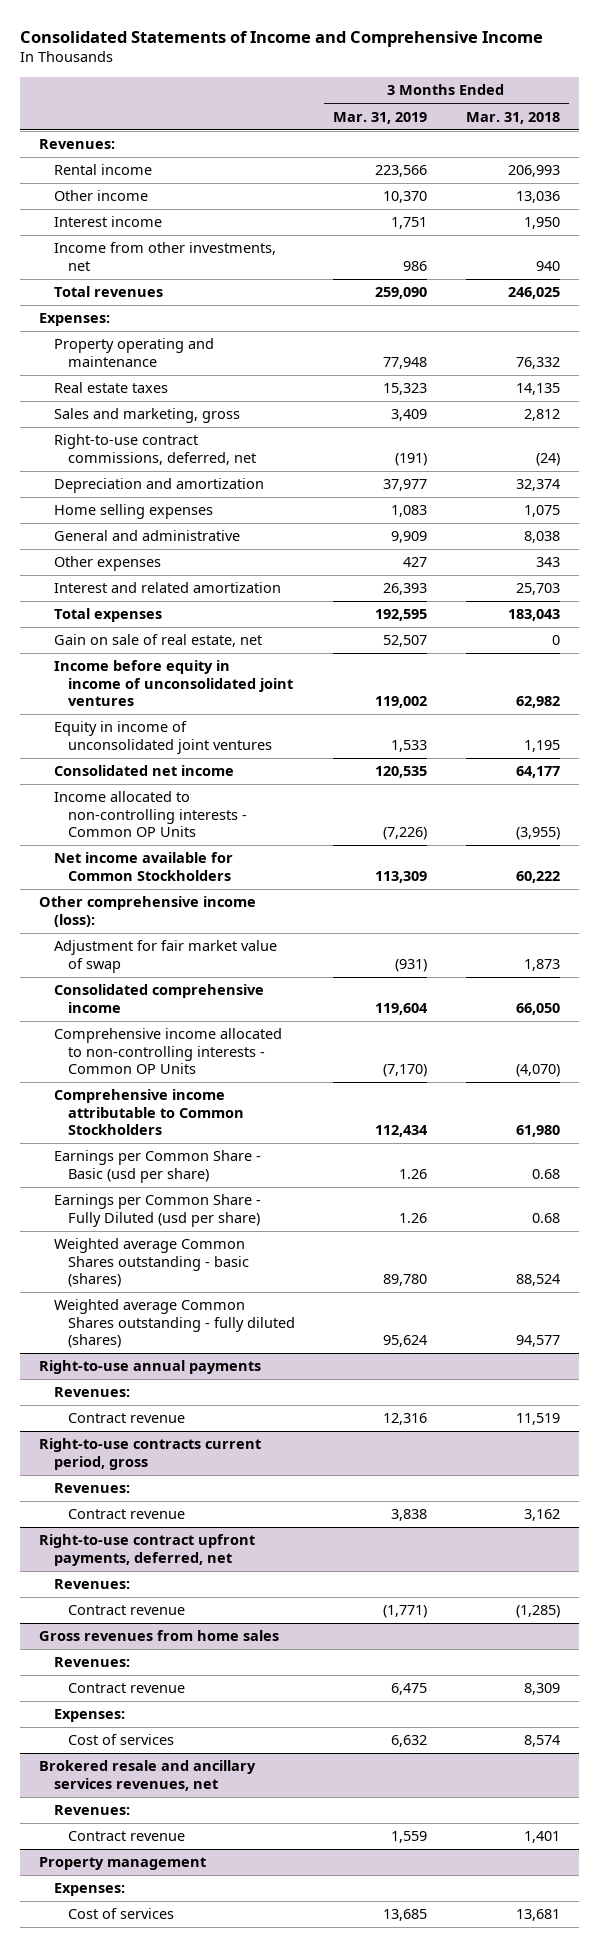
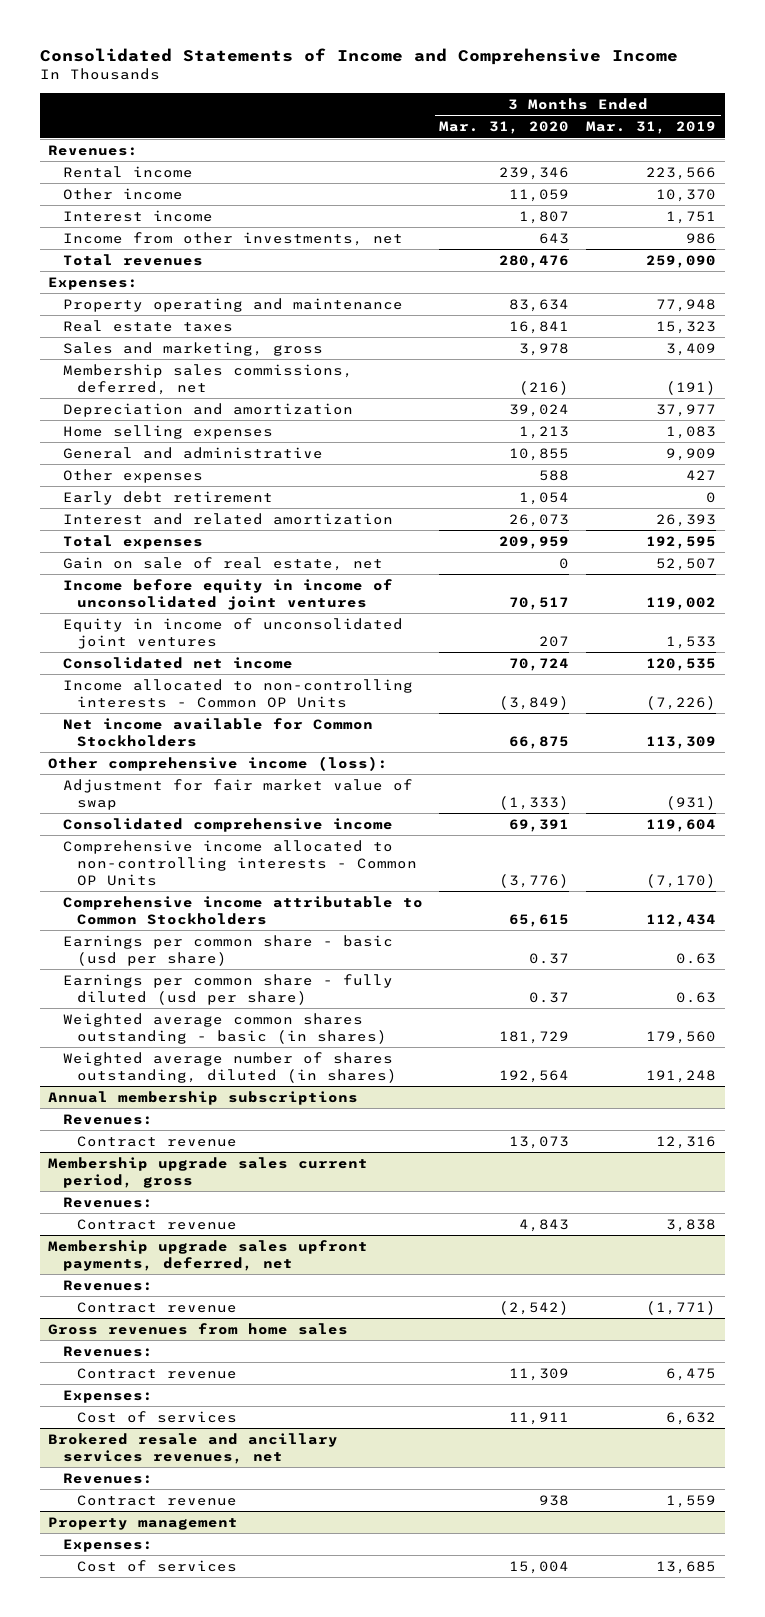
- | 3 Months Ended Mar. 31, 2019 | 3 Months Ended Mar. 31, 2018
+ | 3 Months Ended Mar. 31, 2020 | 3 Months Ended Mar. 31, 2019
- Right-to-use contract commissions, deferred, net | (191) | (24)
+ Membership sales commissions, deferred, net | (216) | (191)
+ Early debt retirement | 1,054 | 0
- Earnings per Common Share - Basic (usd per share) | 1.26 | 0.68
- Earnings per Common Share - Fully Diluted (usd per share) | 1.26 | 0.68
- Weighted average Common Shares outstanding - basic (shares) | 89,780 | 88,524
- Weighted average Common Shares outstanding - fully diluted (shares) | 95,624 | 94,577
- Right-to-use annual payments
+ Earnings per common share - basic (usd per share) | 0.37 | 0.63
+ Earnings per common share - fully diluted (usd per share) | 0.37 | 0.63
+ Weighted average common shares outstanding - basic (in shares) | 181,729 | 179,560
+ Weighted average number of shares outstanding, diluted (in shares) | 192,564 | 191,248
+ Annual membership subscriptions
- Right-to-use contracts current period, gross
+ Membership upgrade sales current period, gross
- Right-to-use contract upfront payments, deferred, net
+ Membership upgrade sales upfront payments, deferred, net

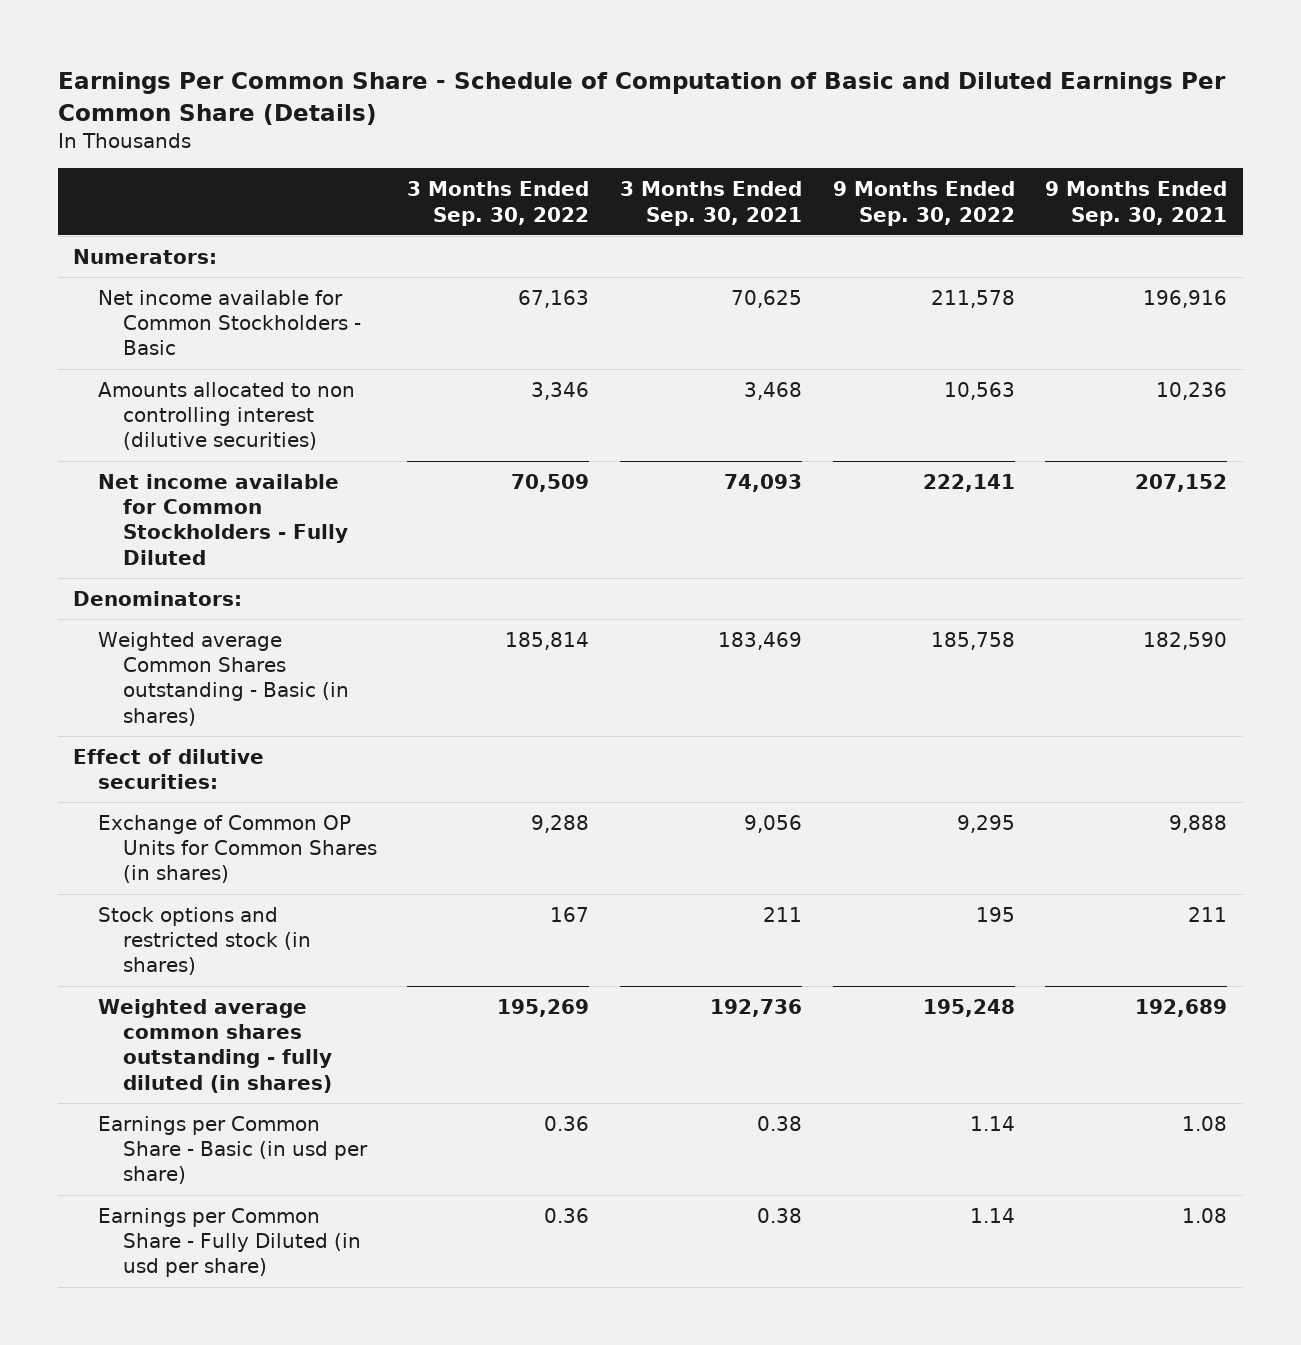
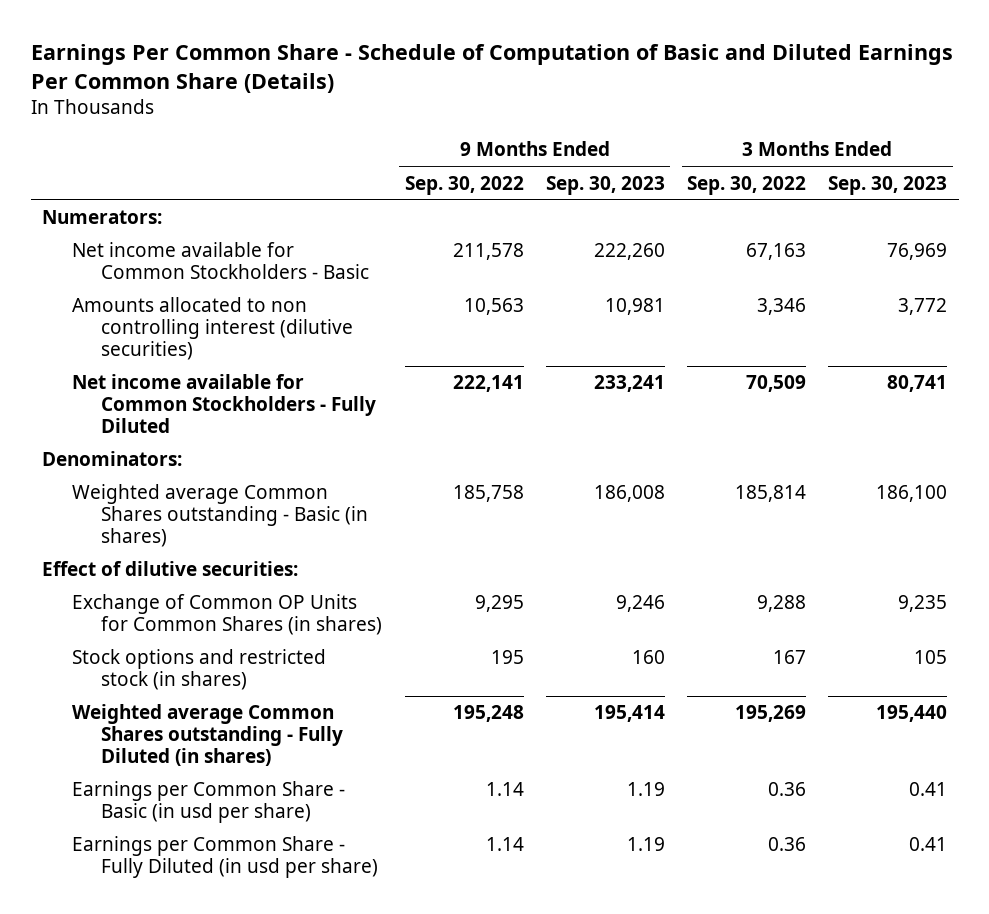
- | 3 Months Ended Sep. 30, 2022 | 3 Months Ended Sep. 30, 2021 | 9 Months Ended Sep. 30, 2022 | 9 Months Ended Sep. 30, 2021
+ | 9 Months Ended Sep. 30, 2022 | 9 Months Ended Sep. 30, 2023 | 3 Months Ended Sep. 30, 2022 | 3 Months Ended Sep. 30, 2023
- Weighted average common shares outstanding - fully diluted (in shares) | 195,269 | 192,736 | 195,248 | 192,689
+ Weighted average Common Shares outstanding - Fully Diluted (in shares) | 195,248 | 195,414 | 195,269 | 195,440

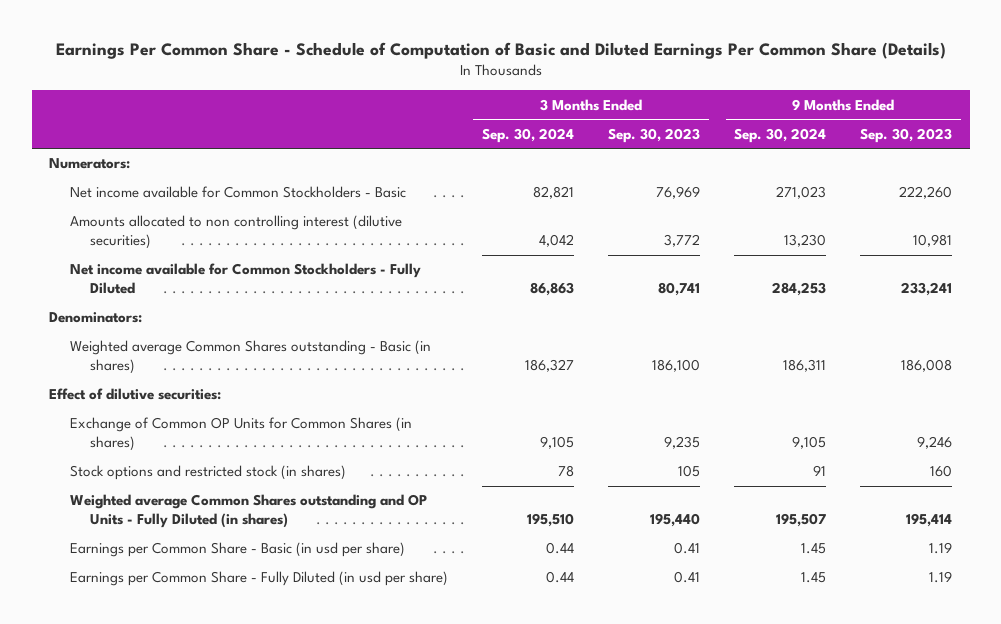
- | 9 Months Ended Sep. 30, 2022 | 9 Months Ended Sep. 30, 2023 | 3 Months Ended Sep. 30, 2022 | 3 Months Ended Sep. 30, 2023
+ | 3 Months Ended Sep. 30, 2024 | 3 Months Ended Sep. 30, 2023 | 9 Months Ended Sep. 30, 2024 | 9 Months Ended Sep. 30, 2023
- Weighted average Common Shares outstanding - Fully Diluted (in shares) | 195,248 | 195,414 | 195,269 | 195,440
+ Weighted average Common Shares outstanding and OP Units - Fully Diluted (in shares) | 195,510 | 195,440 | 195,507 | 195,414

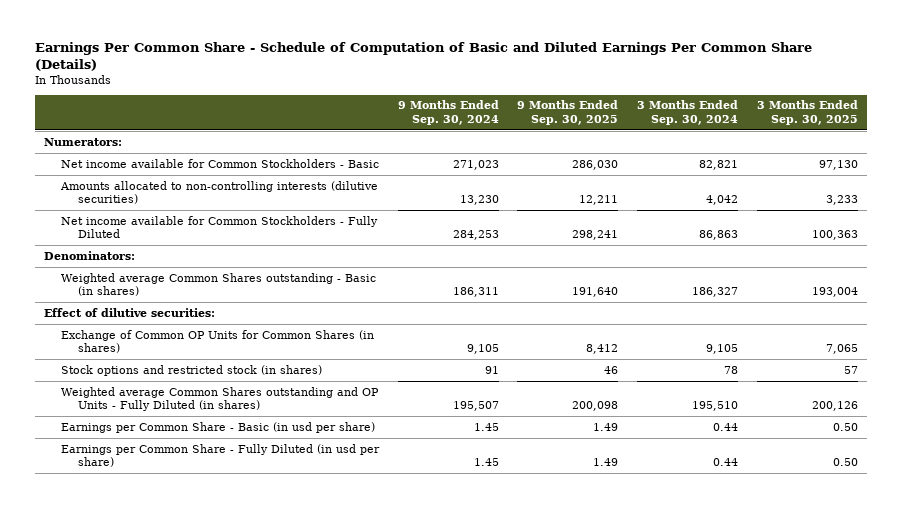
- | 3 Months Ended Sep. 30, 2024 | 3 Months Ended Sep. 30, 2023 | 9 Months Ended Sep. 30, 2024 | 9 Months Ended Sep. 30, 2023
+ | 9 Months Ended Sep. 30, 2024 | 9 Months Ended Sep. 30, 2025 | 3 Months Ended Sep. 30, 2024 | 3 Months Ended Sep. 30, 2025
- Amounts allocated to non controlling interest (dilutive securities) | 4,042 | 3,772 | 13,230 | 10,981
+ Amounts allocated to non-controlling interests (dilutive securities) | 13,230 | 12,211 | 4,042 | 3,233

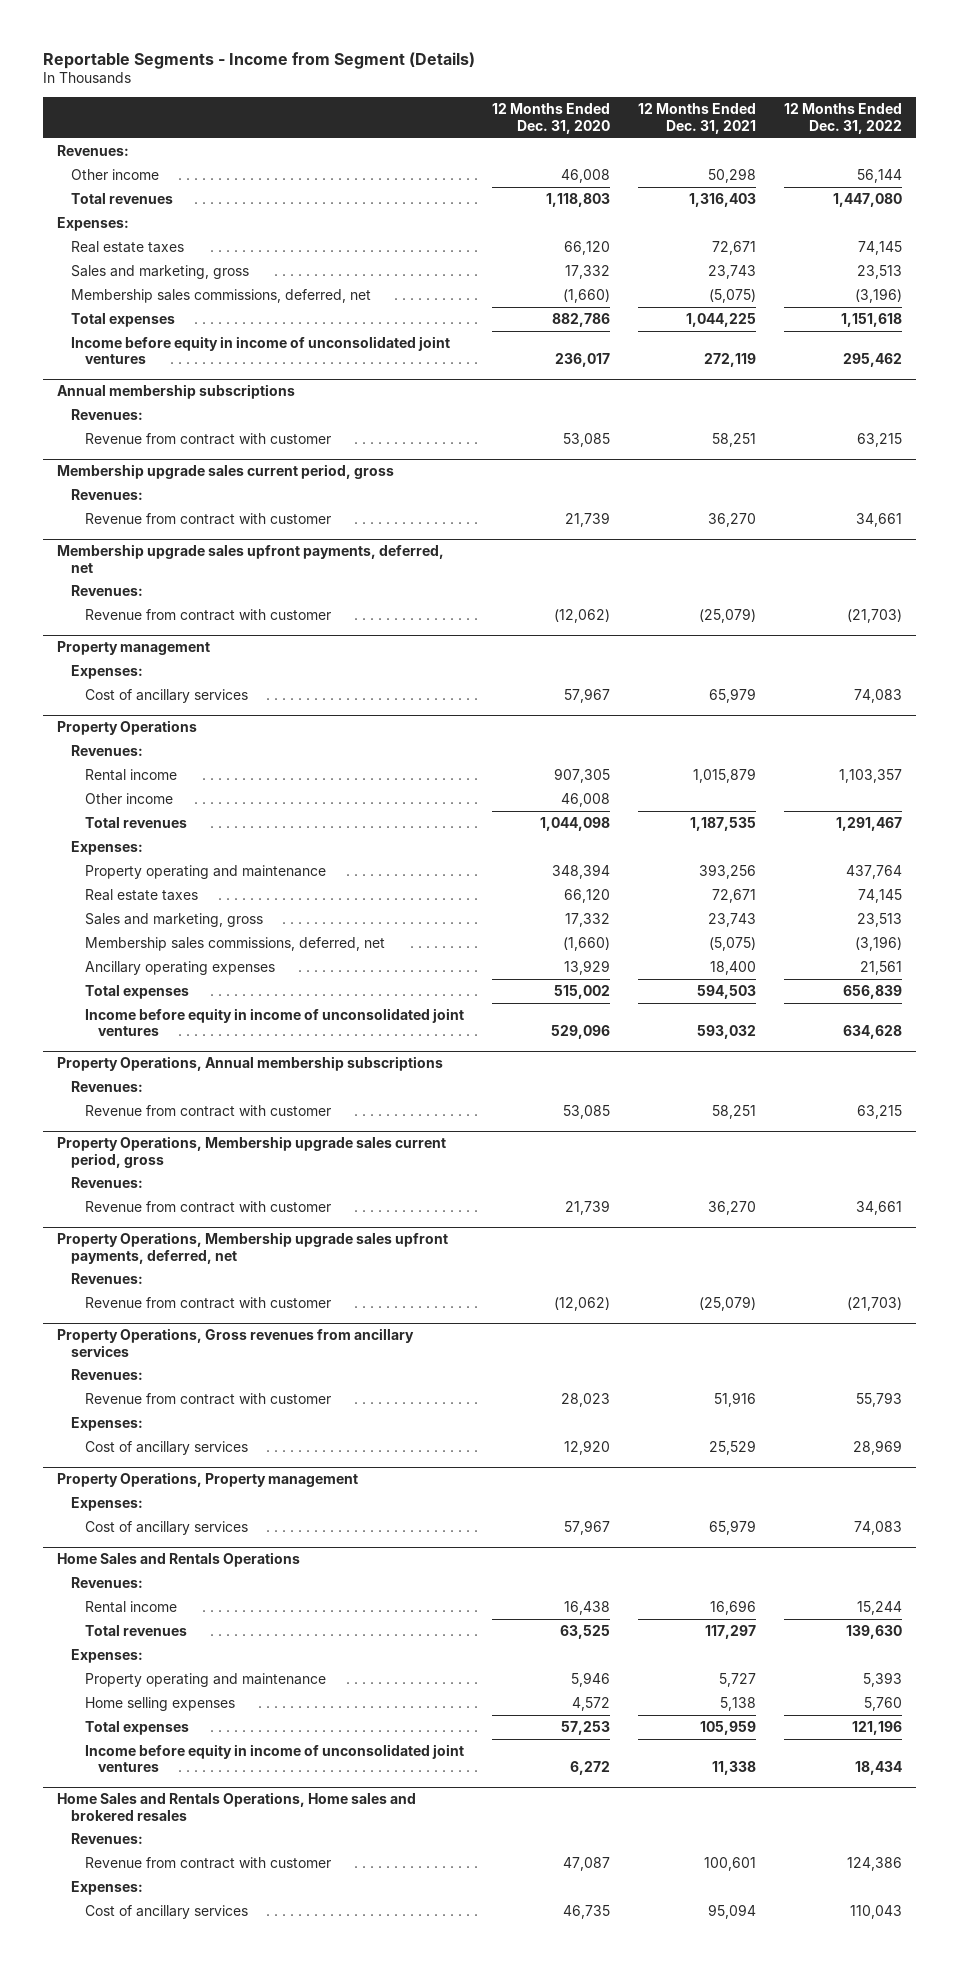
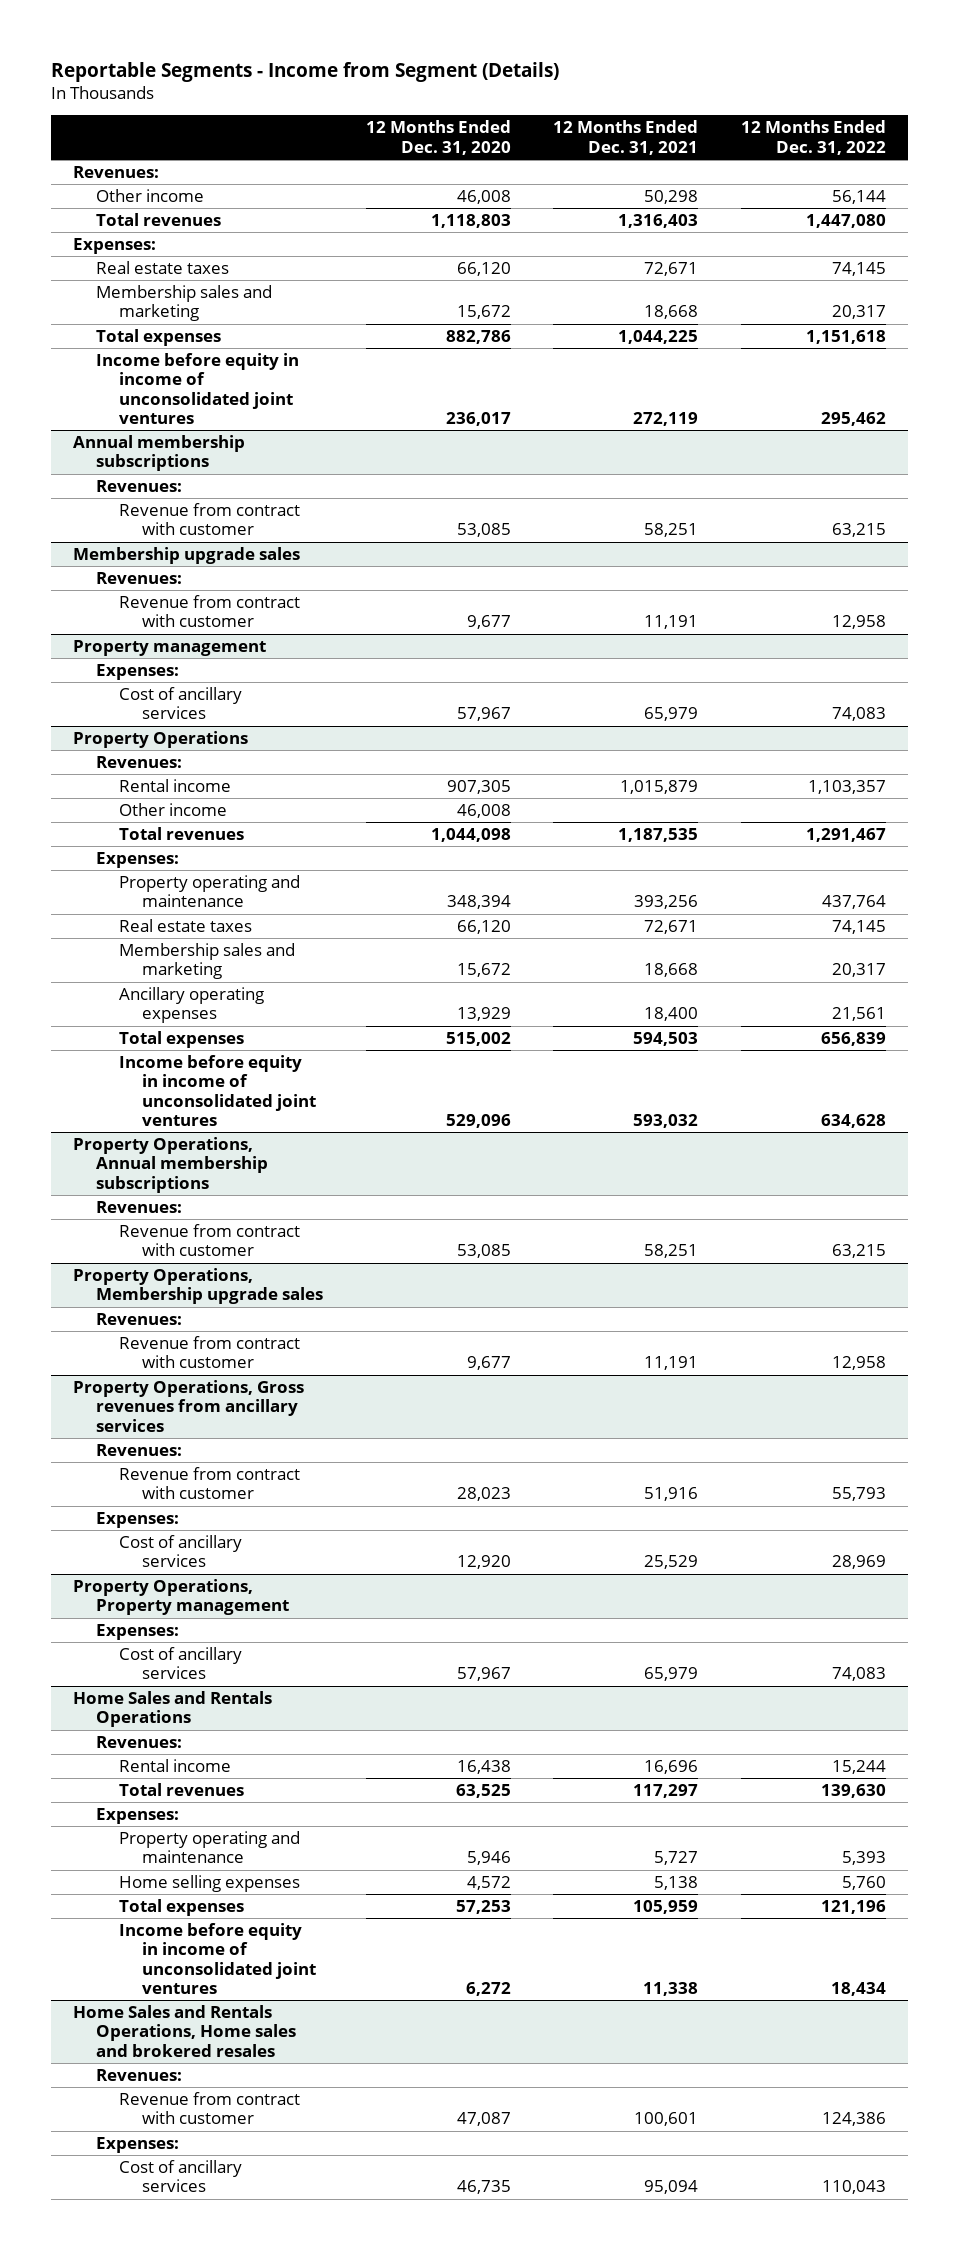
- Sales and marketing, gross | 17,332 | 23,743 | 23,513
- Membership sales commissions, deferred, net | (1,660) | (5,075) | (3,196)
+ Membership sales and marketing | 15,672 | 18,668 | 20,317
- Membership upgrade sales current period, gross
- Revenues:
- Revenue from contract with customer | 21,739 | 36,270 | 34,661
- Membership upgrade sales upfront payments, deferred, net
+ Membership upgrade sales
- Revenue from contract with customer | (12,062) | (25,079) | (21,703)
+ Revenue from contract with customer | 9,677 | 11,191 | 12,958
@ Property Operations
- Sales and marketing, gross | 17,332 | 23,743 | 23,513
- Membership sales commissions, deferred, net | (1,660) | (5,075) | (3,196)
+ Membership sales and marketing | 15,672 | 18,668 | 20,317
- Property Operations, Membership upgrade sales current period, gross
- Revenues:
- Revenue from contract with customer | 21,739 | 36,270 | 34,661
- Property Operations, Membership upgrade sales upfront payments, deferred, net
+ Property Operations, Membership upgrade sales
- Revenue from contract with customer | (12,062) | (25,079) | (21,703)
+ Revenue from contract with customer | 9,677 | 11,191 | 12,958

